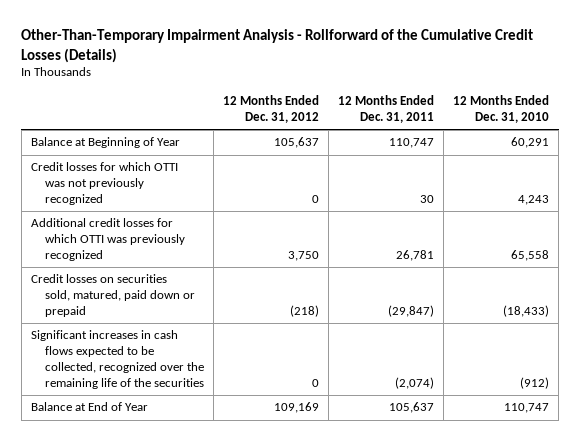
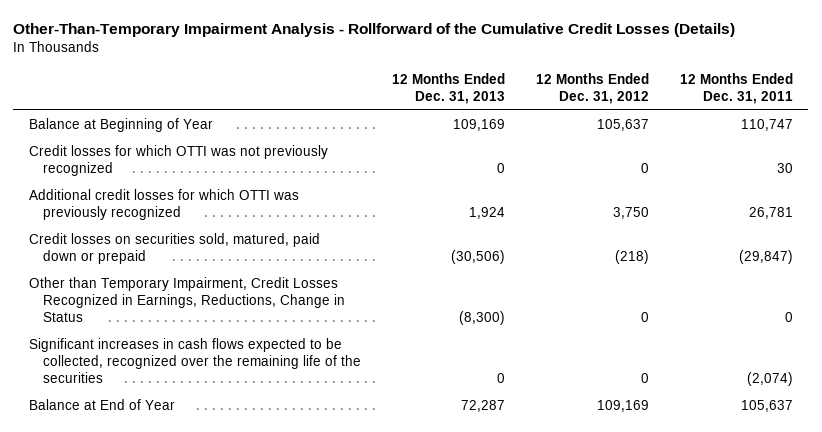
- | 12 Months Ended Dec. 31, 2012 | 12 Months Ended Dec. 31, 2011 | 12 Months Ended Dec. 31, 2010
+ | 12 Months Ended Dec. 31, 2013 | 12 Months Ended Dec. 31, 2012 | 12 Months Ended Dec. 31, 2011
+ Other than Temporary Impairment, Credit Losses Recognized in Earnings, Reductions, Change in Status | (8,300) | 0 | 0

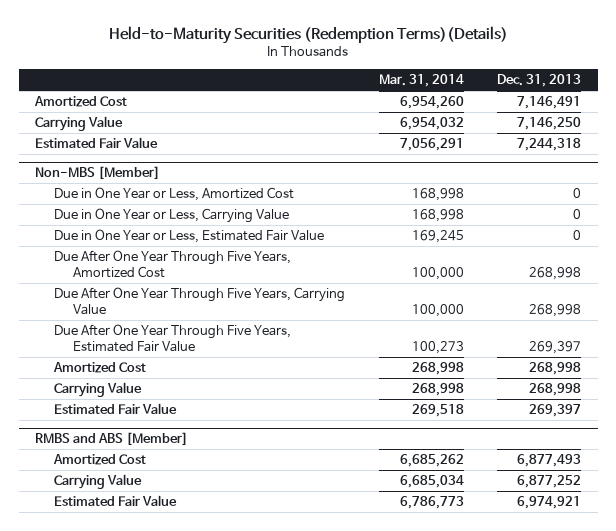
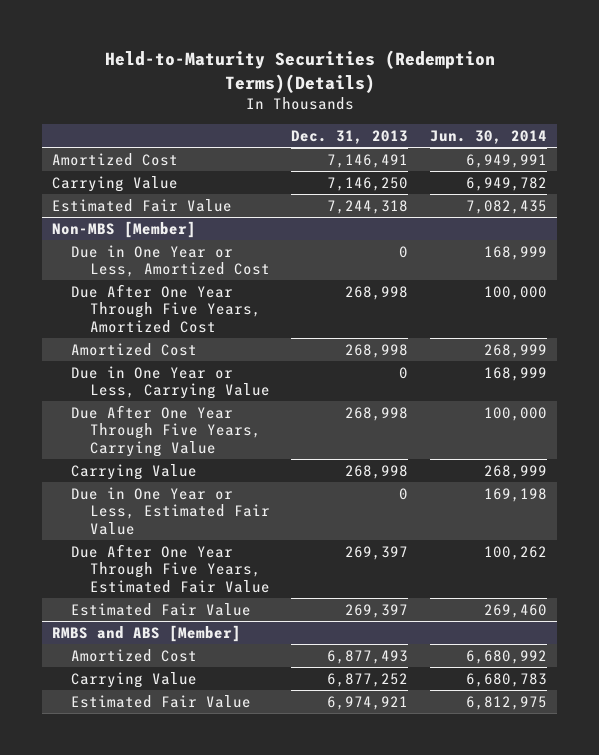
- | Mar. 31, 2014 | Dec. 31, 2013
+ | Dec. 31, 2013 | Jun. 30, 2014
@ Non-MBS [Member]
moved down: Due in One Year or Less, Carrying Value | 0 | 168,999
moved down: Due After One Year Through Five Years, Carrying Value | 268,998 | 100,000
moved down: Due in One Year or Less, Estimated Fair Value | 0 | 169,198
moved down: Due After One Year Through Five Years, Estimated Fair Value | 269,397 | 100,262

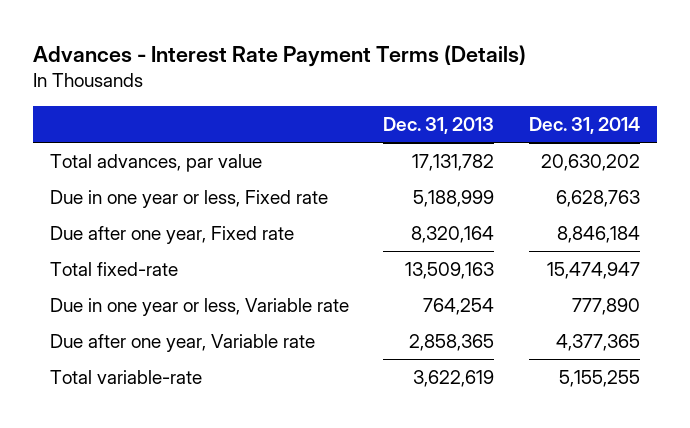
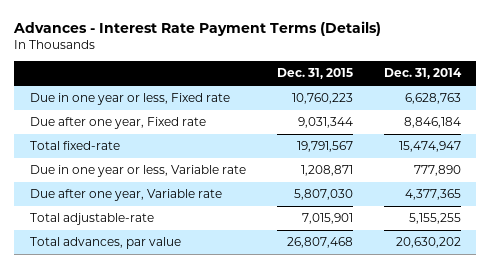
- | Dec. 31, 2013 | Dec. 31, 2014
+ | Dec. 31, 2015 | Dec. 31, 2014
- Total variable-rate | 3,622,619 | 5,155,255
+ Total adjustable-rate | 7,015,901 | 5,155,255
moved down: Total advances, par value | 26,807,468 | 20,630,202

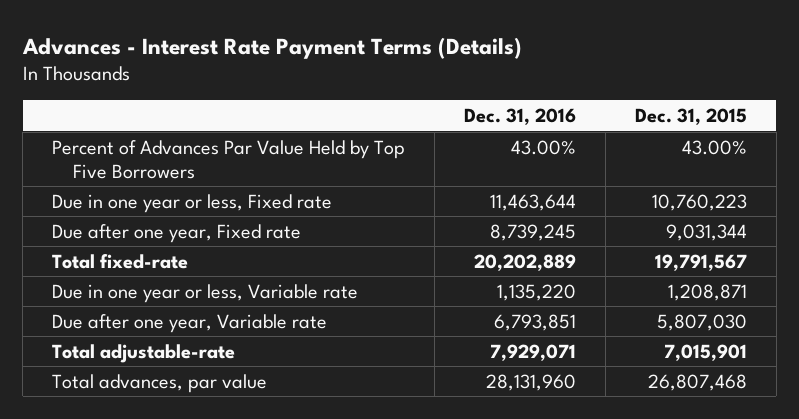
- | Dec. 31, 2015 | Dec. 31, 2014
+ | Dec. 31, 2016 | Dec. 31, 2015
+ Percent of Advances Par Value Held by Top Five Borrowers | 43.00% | 43.00%

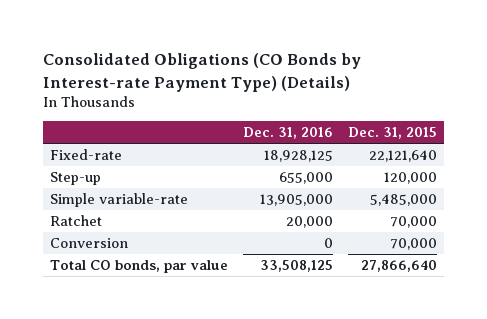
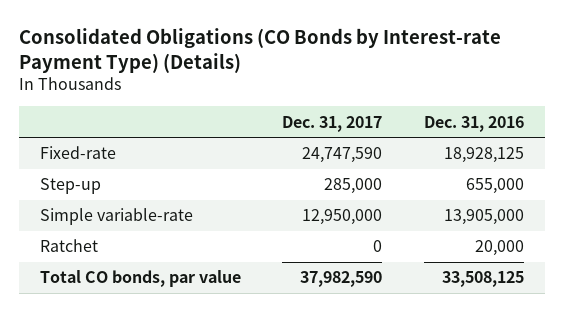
- | Dec. 31, 2016 | Dec. 31, 2015
+ | Dec. 31, 2017 | Dec. 31, 2016
- Conversion | 0 | 70,000

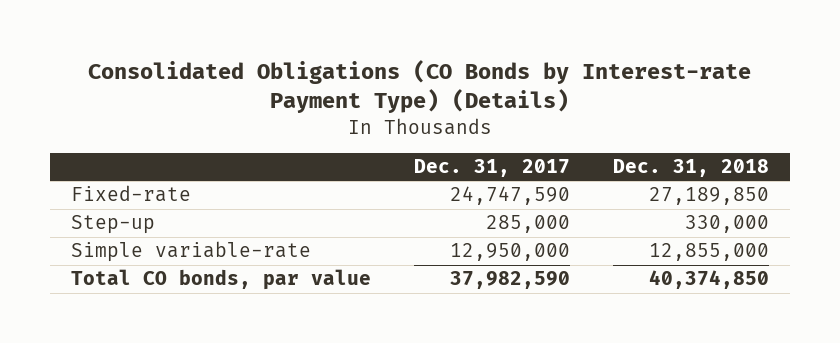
- | Dec. 31, 2017 | Dec. 31, 2016
+ | Dec. 31, 2017 | Dec. 31, 2018
- Ratchet | 0 | 20,000

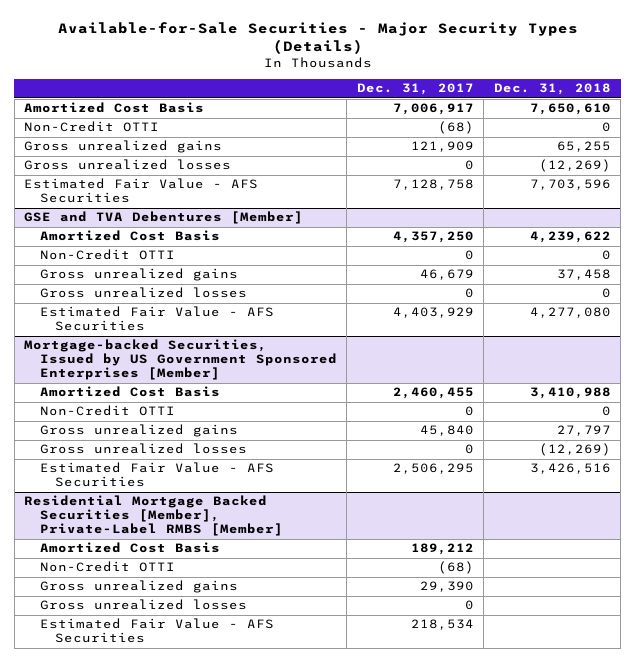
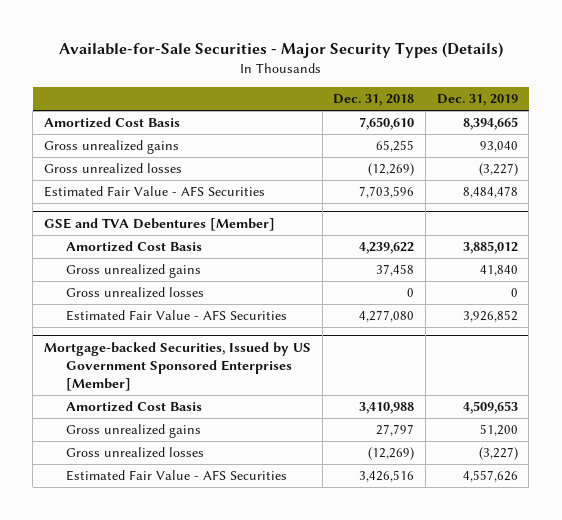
- | Dec. 31, 2017 | Dec. 31, 2018
+ | Dec. 31, 2018 | Dec. 31, 2019
- Non-Credit OTTI | (68) | 0
@ GSE and TVA Debentures [Member]
- Non-Credit OTTI | 0 | 0
@ Mortgage-backed Securities, Issued by US Government Sponsored Enterprises [Member]
- Non-Credit OTTI | 0 | 0
- Residential Mortgage Backed Securities [Member], Private-Label RMBS [Member]
- Amortized Cost Basis | 189,212 |
- Non-Credit OTTI | (68) |
- Gross unrealized gains | 29,390 |
- Gross unrealized losses | 0 |
- Estimated Fair Value - AFS Securities | 218,534 |

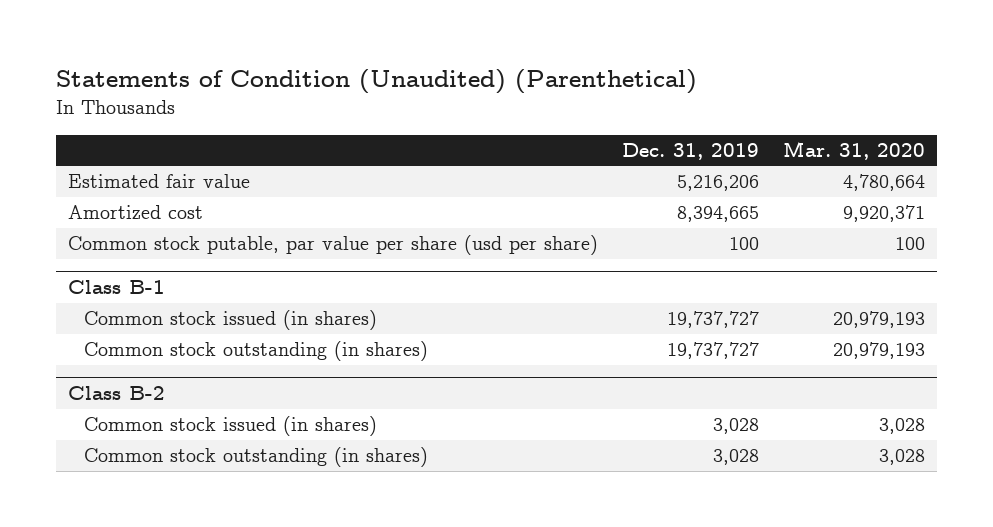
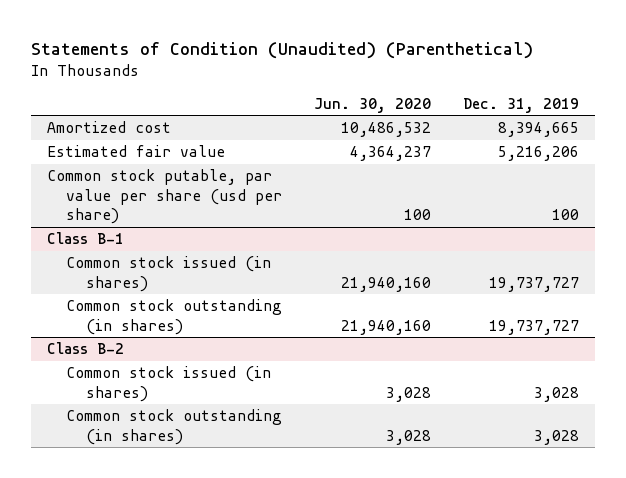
- | Dec. 31, 2019 | Mar. 31, 2020
+ | Jun. 30, 2020 | Dec. 31, 2019
moved down: Estimated fair value | 4,364,237 | 5,216,206

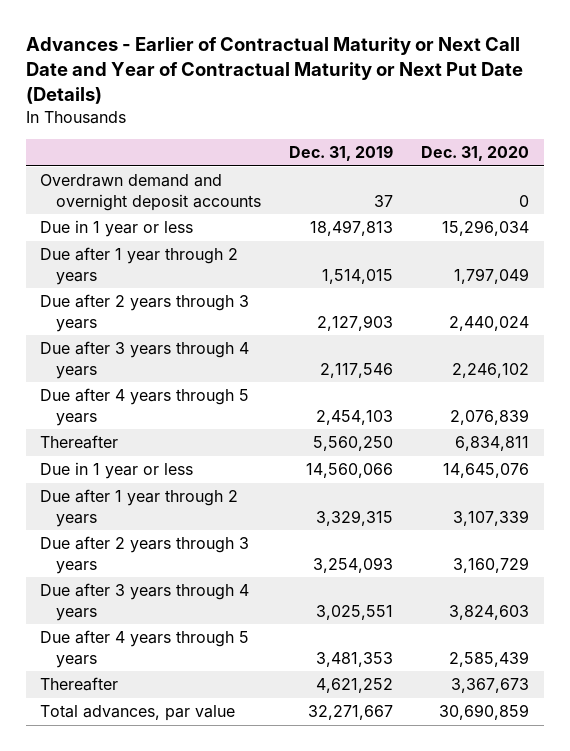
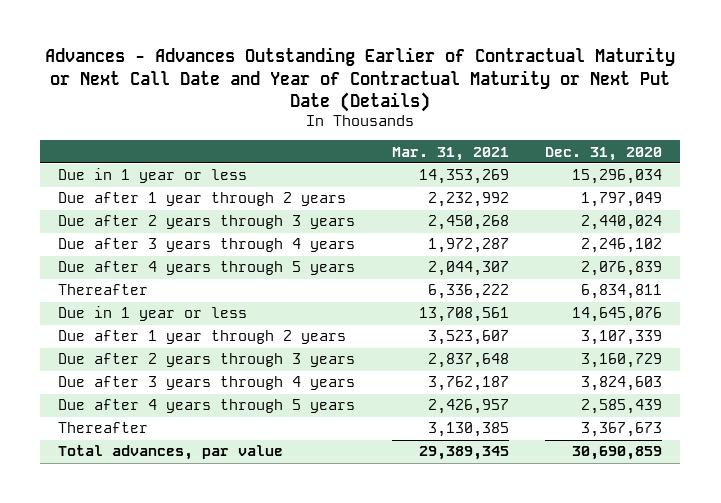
- Advances - Earlier of Contractual Maturity or Next Call Date and Year of Contractual Maturity or Next Put Date (Details)
+ Advances - Advances Outstanding Earlier of Contractual Maturity or Next Call Date and Year of Contractual Maturity or Next Put Date (Details)
- | Dec. 31, 2019 | Dec. 31, 2020
+ | Mar. 31, 2021 | Dec. 31, 2020
- Overdrawn demand and overnight deposit accounts | 37 | 0

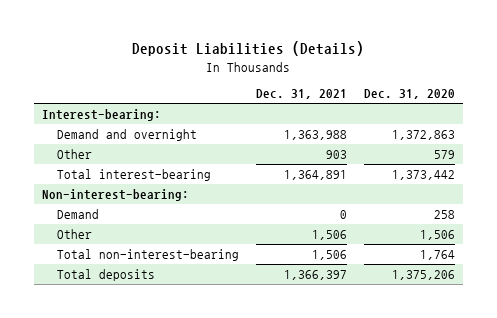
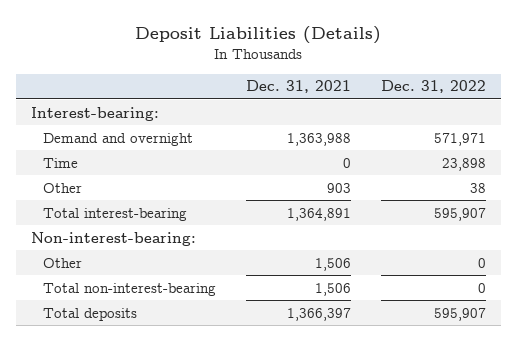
- | Dec. 31, 2021 | Dec. 31, 2020
+ | Dec. 31, 2021 | Dec. 31, 2022
+ Time | 0 | 23,898
- Demand | 0 | 258

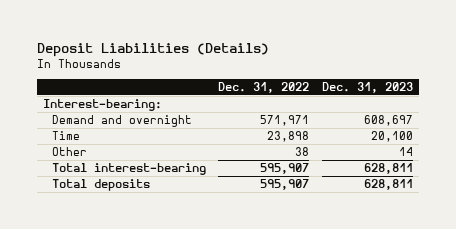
- | Dec. 31, 2021 | Dec. 31, 2022
+ | Dec. 31, 2022 | Dec. 31, 2023
- Non-interest-bearing:
- Other | 1,506 | 0
- Total non-interest-bearing | 1,506 | 0

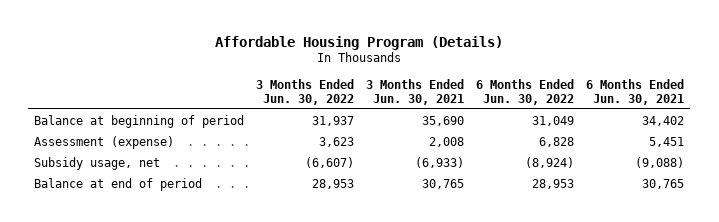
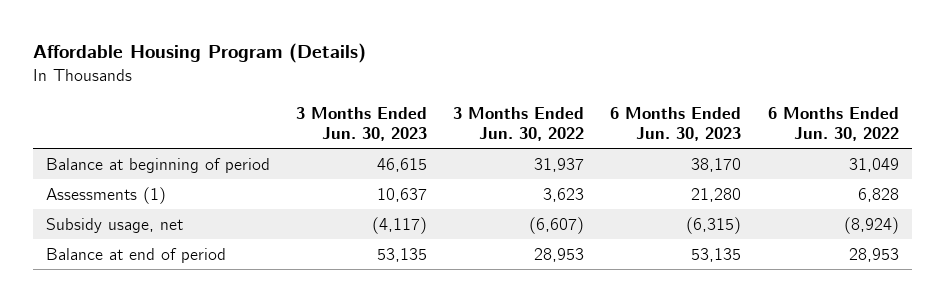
- | 3 Months Ended Jun. 30, 2022 | 3 Months Ended Jun. 30, 2021 | 6 Months Ended Jun. 30, 2022 | 6 Months Ended Jun. 30, 2021
+ | 3 Months Ended Jun. 30, 2023 | 3 Months Ended Jun. 30, 2022 | 6 Months Ended Jun. 30, 2023 | 6 Months Ended Jun. 30, 2022
- Assessment (expense) | 3,623 | 2,008 | 6,828 | 5,451
+ Assessments (1) | 10,637 | 3,623 | 21,280 | 6,828

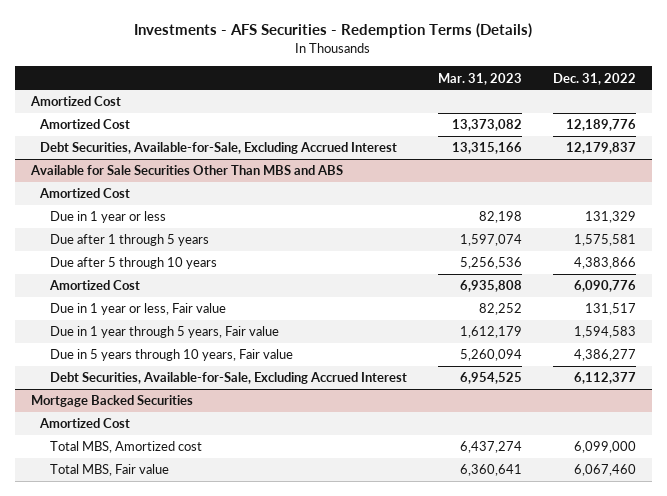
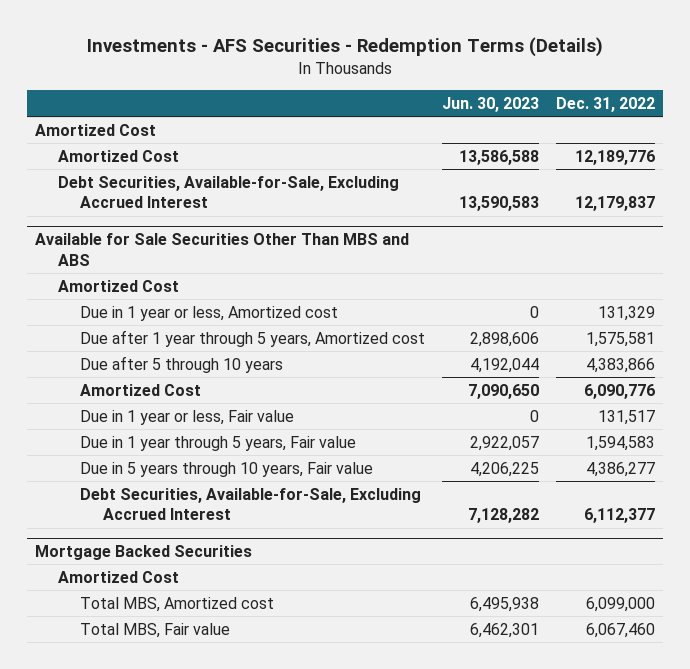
- | Mar. 31, 2023 | Dec. 31, 2022
+ | Jun. 30, 2023 | Dec. 31, 2022
@ Available for Sale Securities Other Than MBS and ABS
- Due in 1 year or less | 82,198 | 131,329
- Due after 1 through 5 years | 1,597,074 | 1,575,581
+ Due in 1 year or less, Amortized cost | 0 | 131,329
+ Due after 1 year through 5 years, Amortized cost | 2,898,606 | 1,575,581

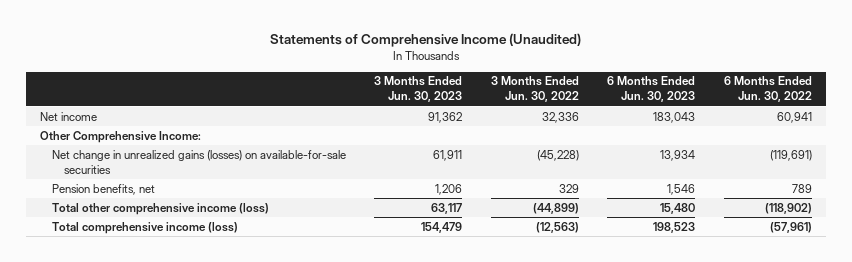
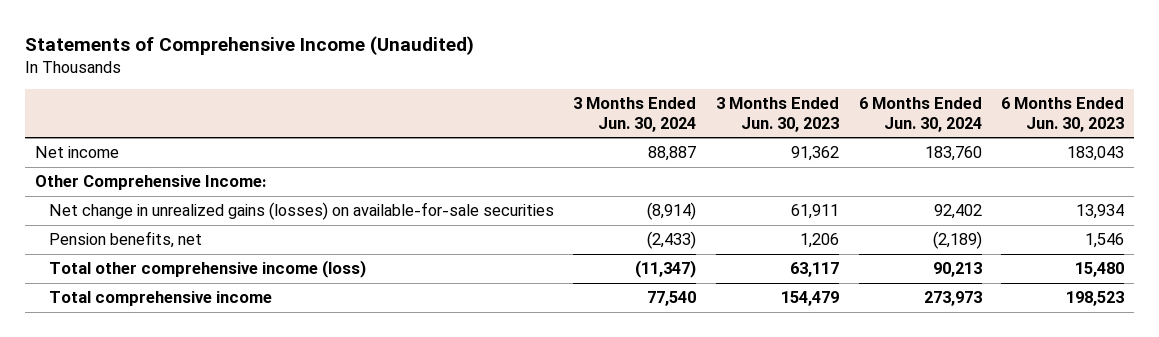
- | 3 Months Ended Jun. 30, 2023 | 3 Months Ended Jun. 30, 2022 | 6 Months Ended Jun. 30, 2023 | 6 Months Ended Jun. 30, 2022
+ | 3 Months Ended Jun. 30, 2024 | 3 Months Ended Jun. 30, 2023 | 6 Months Ended Jun. 30, 2024 | 6 Months Ended Jun. 30, 2023
- Total comprehensive income (loss) | 154,479 | (12,563) | 198,523 | (57,961)
+ Total comprehensive income | 77,540 | 154,479 | 273,973 | 198,523

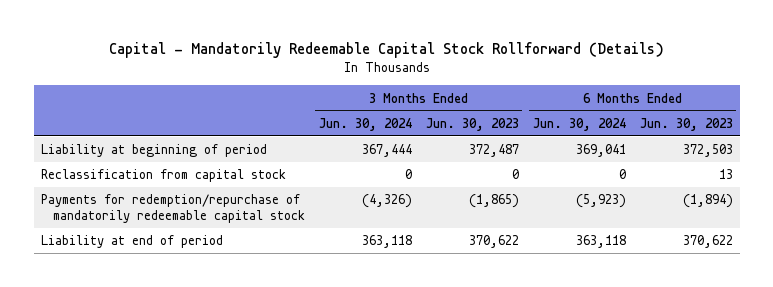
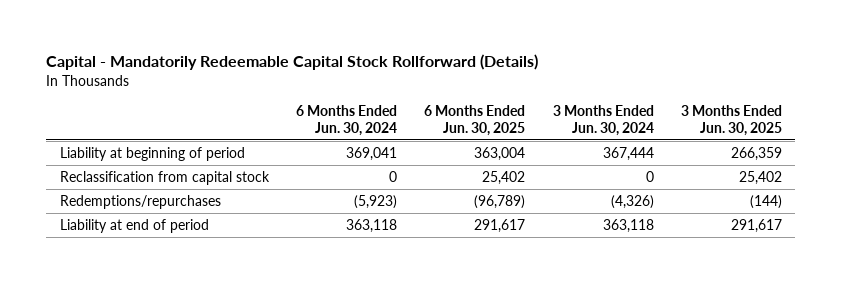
- | 3 Months Ended Jun. 30, 2024 | 3 Months Ended Jun. 30, 2023 | 6 Months Ended Jun. 30, 2024 | 6 Months Ended Jun. 30, 2023
+ | 6 Months Ended Jun. 30, 2024 | 6 Months Ended Jun. 30, 2025 | 3 Months Ended Jun. 30, 2024 | 3 Months Ended Jun. 30, 2025
- Payments for redemption/repurchase of mandatorily redeemable capital stock | (4,326) | (1,865) | (5,923) | (1,894)
+ Redemptions/repurchases | (5,923) | (96,789) | (4,326) | (144)

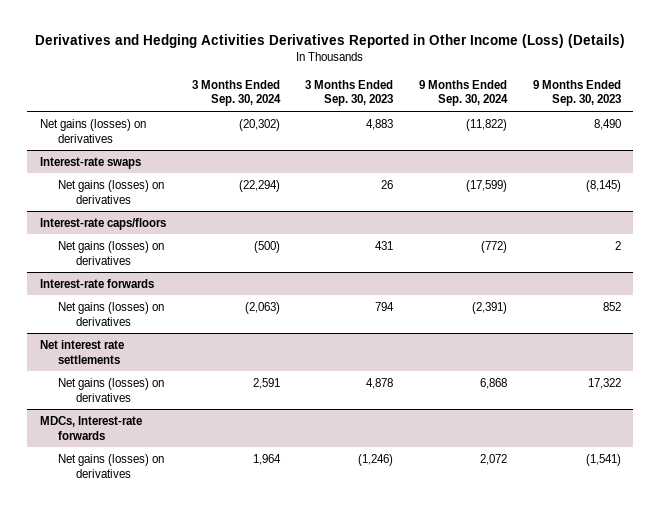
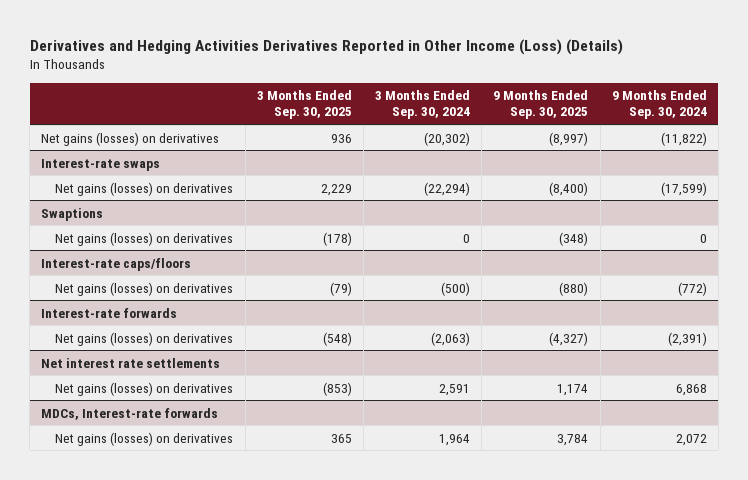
- | 3 Months Ended Sep. 30, 2024 | 3 Months Ended Sep. 30, 2023 | 9 Months Ended Sep. 30, 2024 | 9 Months Ended Sep. 30, 2023
+ | 3 Months Ended Sep. 30, 2025 | 3 Months Ended Sep. 30, 2024 | 9 Months Ended Sep. 30, 2025 | 9 Months Ended Sep. 30, 2024
+ Swaptions
+ Net gains (losses) on derivatives | (178) | 0 | (348) | 0

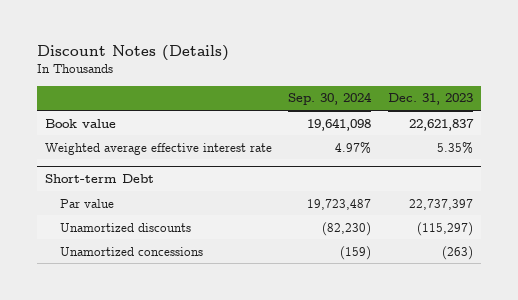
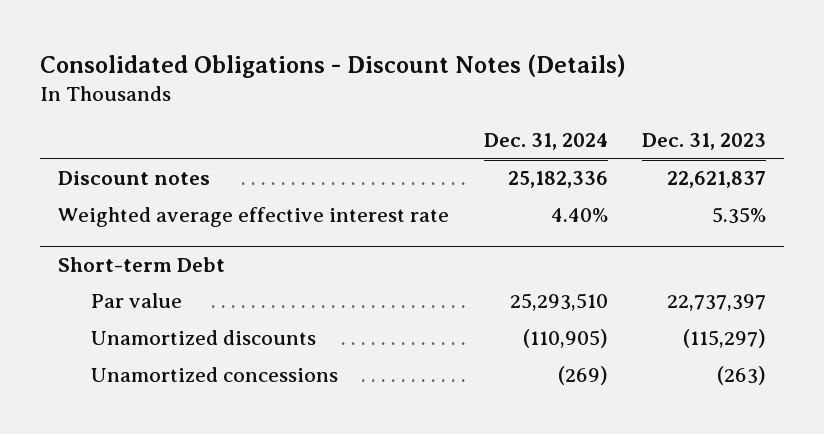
- Discount Notes (Details)
+ Consolidated Obligations - Discount Notes (Details)
- | Sep. 30, 2024 | Dec. 31, 2023
+ | Dec. 31, 2024 | Dec. 31, 2023
- Book value | 19,641,098 | 22,621,837
+ Discount notes | 25,182,336 | 22,621,837

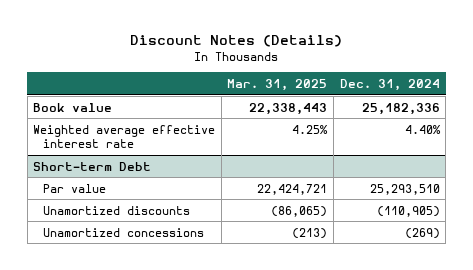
- Consolidated Obligations - Discount Notes (Details)
+ Discount Notes (Details)
- | Dec. 31, 2024 | Dec. 31, 2023
+ | Mar. 31, 2025 | Dec. 31, 2024
- Discount notes | 25,182,336 | 22,621,837
+ Book value | 22,338,443 | 25,182,336

